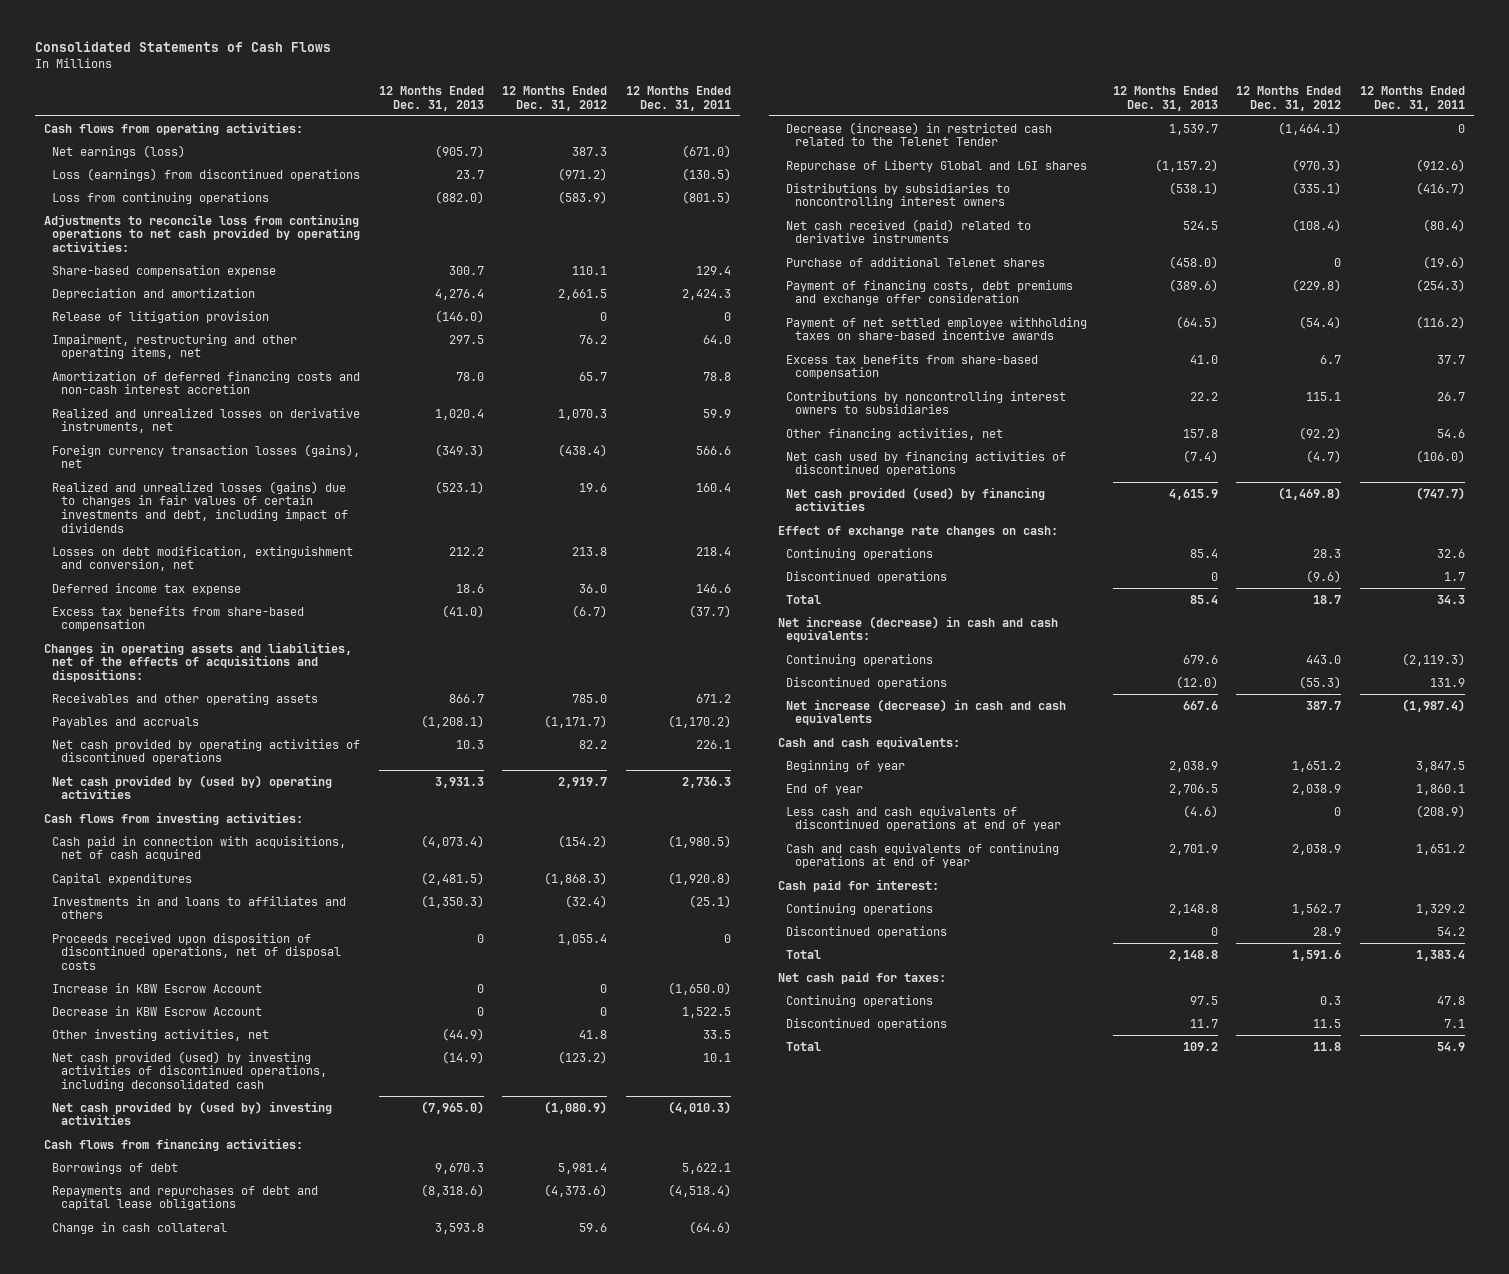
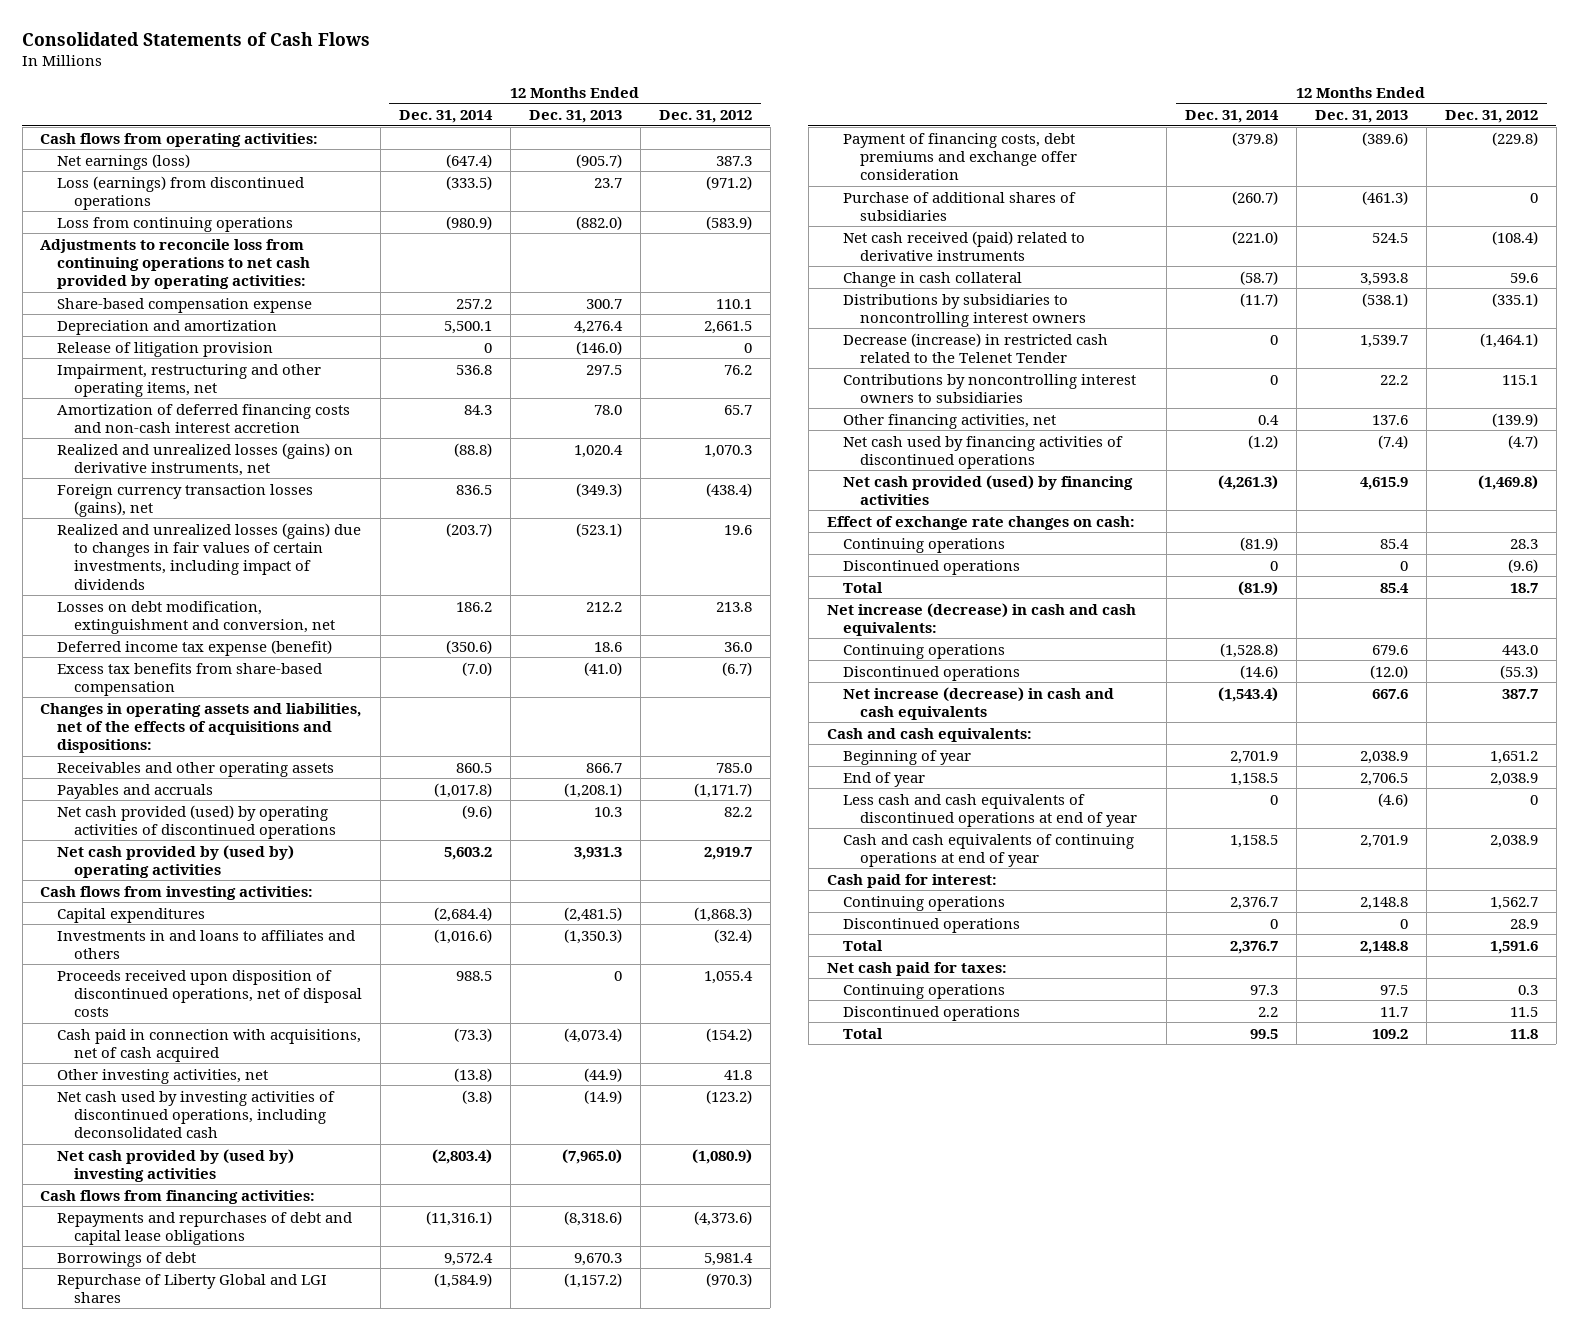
- | 12 Months Ended Dec. 31, 2013 | 12 Months Ended Dec. 31, 2012 | 12 Months Ended Dec. 31, 2011
+ | 12 Months Ended Dec. 31, 2014 | 12 Months Ended Dec. 31, 2013 | 12 Months Ended Dec. 31, 2012
- Realized and unrealized losses on derivative instruments, net | 1,020.4 | 1,070.3 | 59.9
+ Realized and unrealized losses (gains) on derivative instruments, net | (88.8) | 1,020.4 | 1,070.3
- Realized and unrealized losses (gains) due to changes in fair values of certain investments and debt, including impact of dividends | (523.1) | 19.6 | 160.4
+ Realized and unrealized losses (gains) due to changes in fair values of certain investments, including impact of dividends | (203.7) | (523.1) | 19.6
- Deferred income tax expense | 18.6 | 36.0 | 146.6
+ Deferred income tax expense (benefit) | (350.6) | 18.6 | 36.0
- Net cash provided by operating activities of discontinued operations | 10.3 | 82.2 | 226.1
+ Net cash provided (used) by operating activities of discontinued operations | (9.6) | 10.3 | 82.2
- Increase in KBW Escrow Account | 0 | 0 | (1,650.0)
- Decrease in KBW Escrow Account | 0 | 0 | 1,522.5
moved down: Cash paid in connection with acquisitions, net of cash acquired | (73.3) | (4,073.4) | (154.2)
- Net cash provided (used) by investing activities of discontinued operations, including deconsolidated cash | (14.9) | (123.2) | 10.1
+ Net cash used by investing activities of discontinued operations, including deconsolidated cash | (3.8) | (14.9) | (123.2)
moved down: Borrowings of debt | 9,572.4 | 9,670.3 | 5,981.4
- Purchase of additional Telenet shares | (458.0) | 0 | (19.6)
- Payment of net settled employee withholding taxes on share-based incentive awards | (64.5) | (54.4) | (116.2)
- Excess tax benefits from share-based compensation | 41.0 | 6.7 | 37.7
+ Purchase of additional shares of subsidiaries | (260.7) | (461.3) | 0
moved down: Net cash received (paid) related to derivative instruments | (221.0) | 524.5 | (108.4)
moved down: Change in cash collateral | (58.7) | 3,593.8 | 59.6
moved down: Distributions by subsidiaries to noncontrolling interest owners | (11.7) | (538.1) | (335.1)
moved down: Decrease (increase) in restricted cash related to the Telenet Tender | 0 | 1,539.7 | (1,464.1)
- Other financing activities, net | 157.8 | (92.2) | 54.6
+ Other financing activities, net | 0.4 | 137.6 | (139.9)

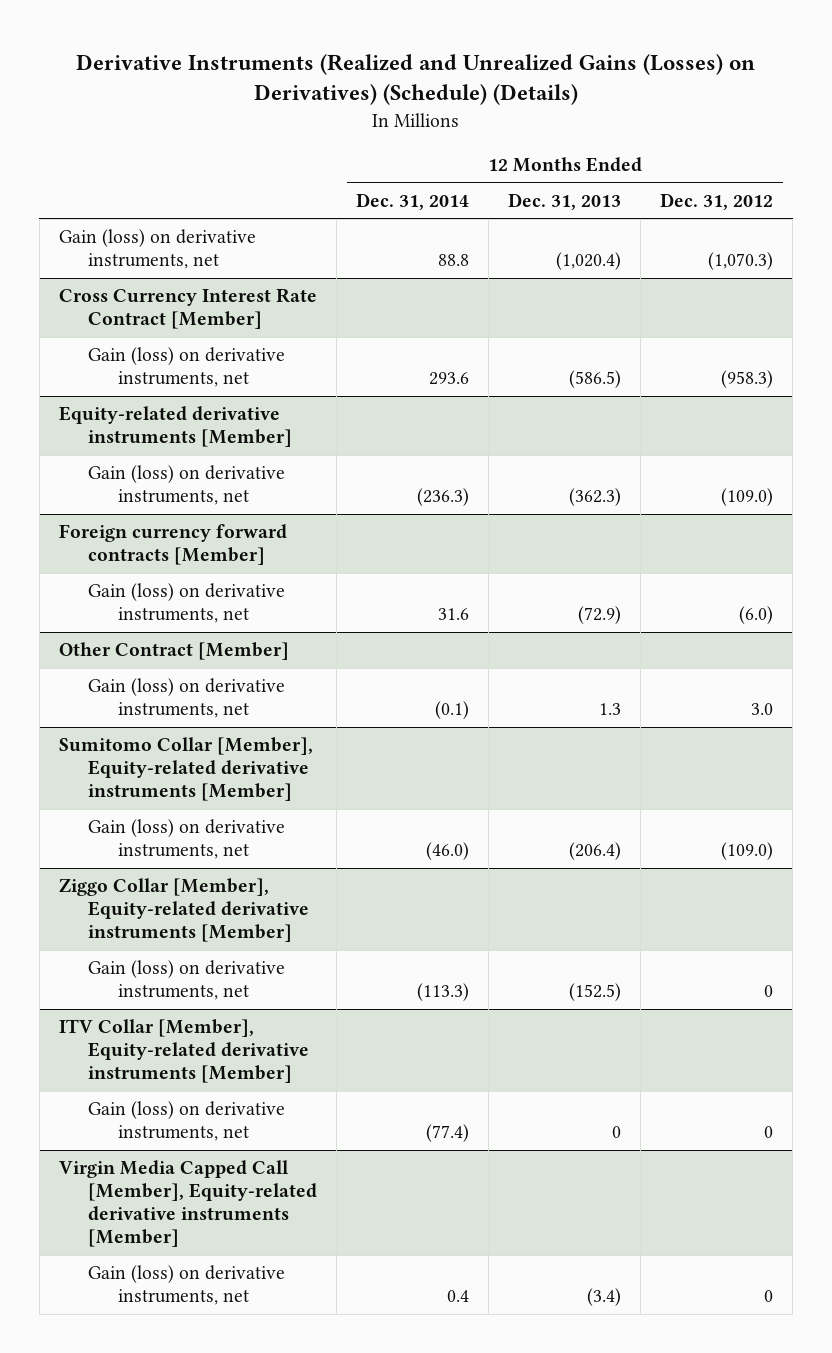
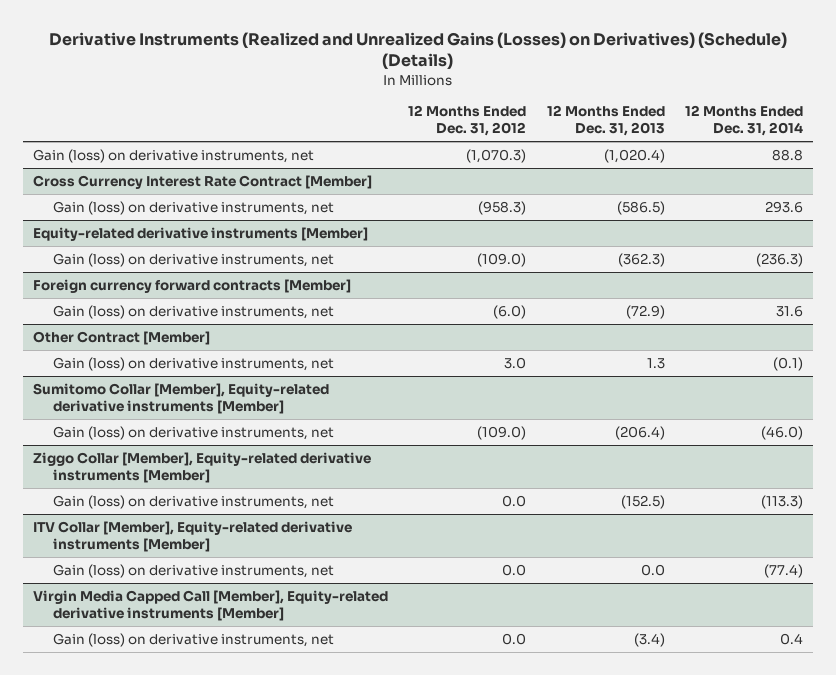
- | 12 Months Ended Dec. 31, 2014 | 12 Months Ended Dec. 31, 2013 | 12 Months Ended Dec. 31, 2012
+ | 12 Months Ended Dec. 31, 2012 | 12 Months Ended Dec. 31, 2013 | 12 Months Ended Dec. 31, 2014
@ Ziggo Collar [Member], Equity-related derivative instruments [Member]
- Gain (loss) on derivative instruments, net | (113.3) | (152.5) | 0
+ Gain (loss) on derivative instruments, net | 0.0 | (152.5) | (113.3)
@ ITV Collar [Member], Equity-related derivative instruments [Member]
- Gain (loss) on derivative instruments, net | (77.4) | 0 | 0
+ Gain (loss) on derivative instruments, net | 0.0 | 0.0 | (77.4)
@ Virgin Media Capped Call [Member], Equity-related derivative instruments [Member]
- Gain (loss) on derivative instruments, net | 0.4 | (3.4) | 0
+ Gain (loss) on derivative instruments, net | 0.0 | (3.4) | 0.4

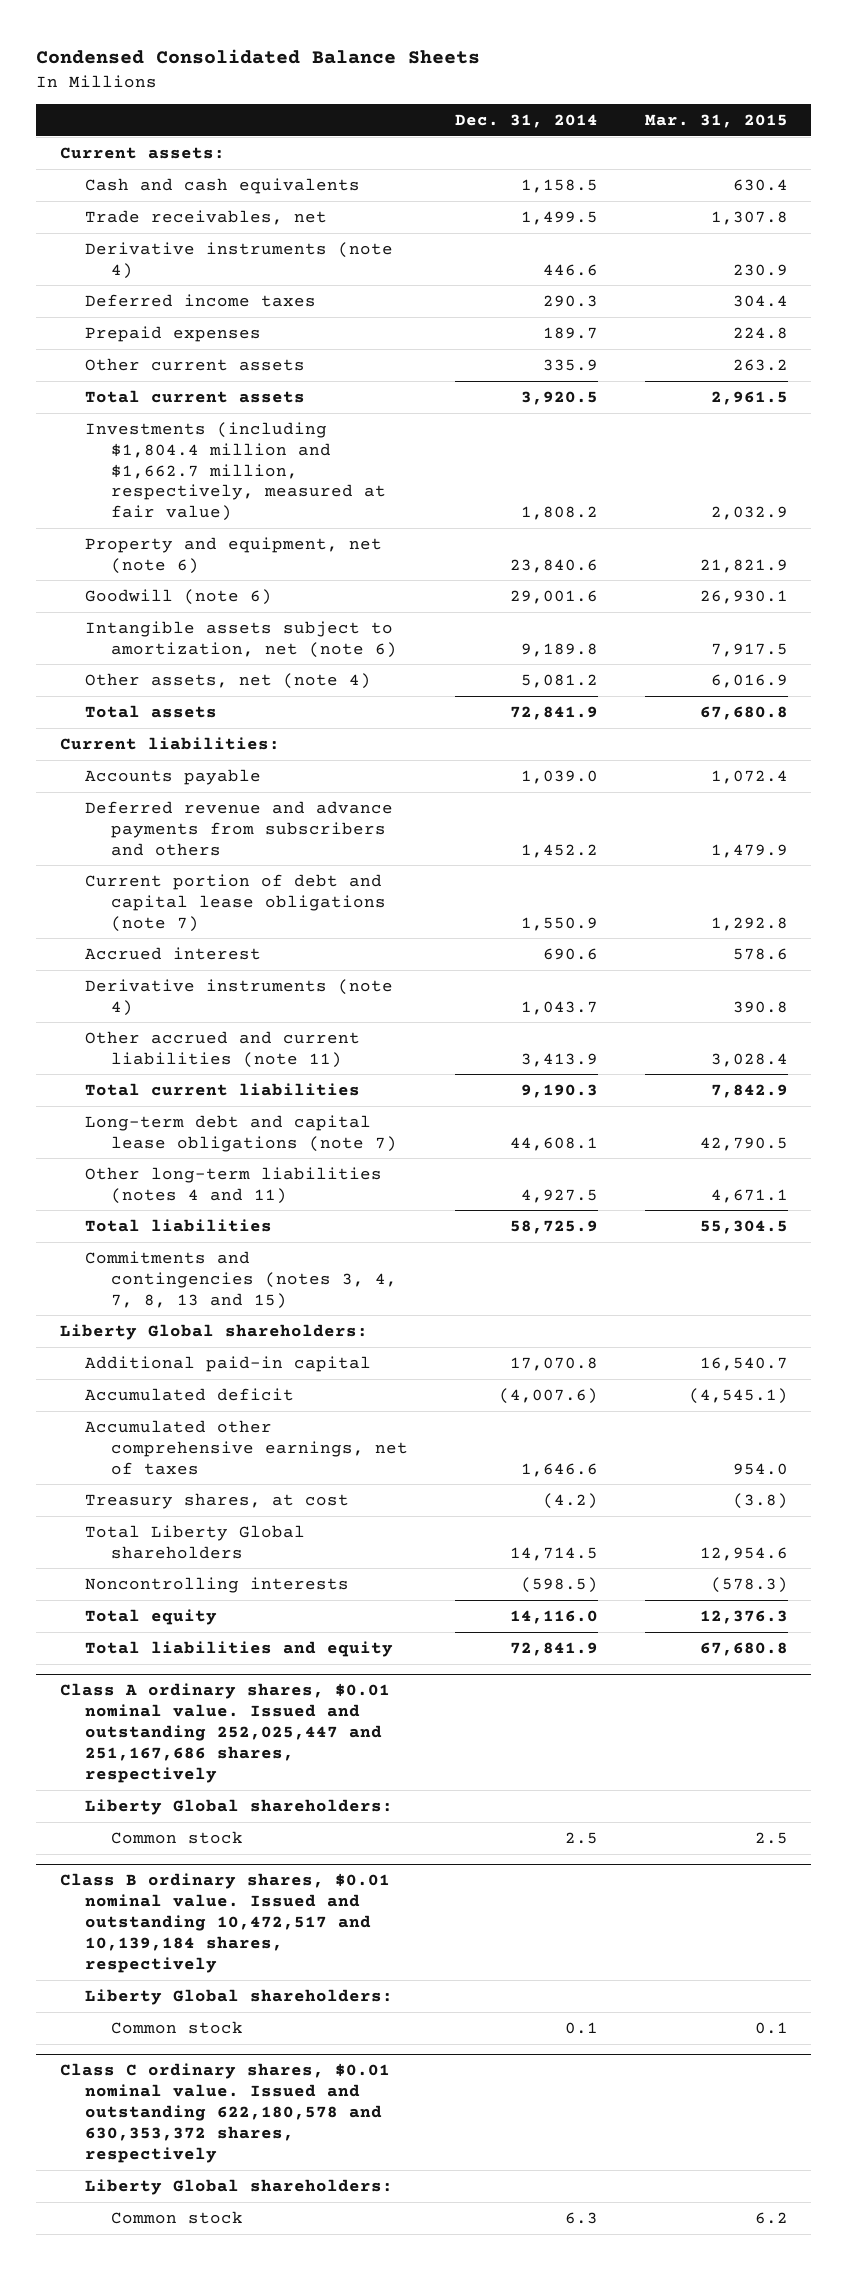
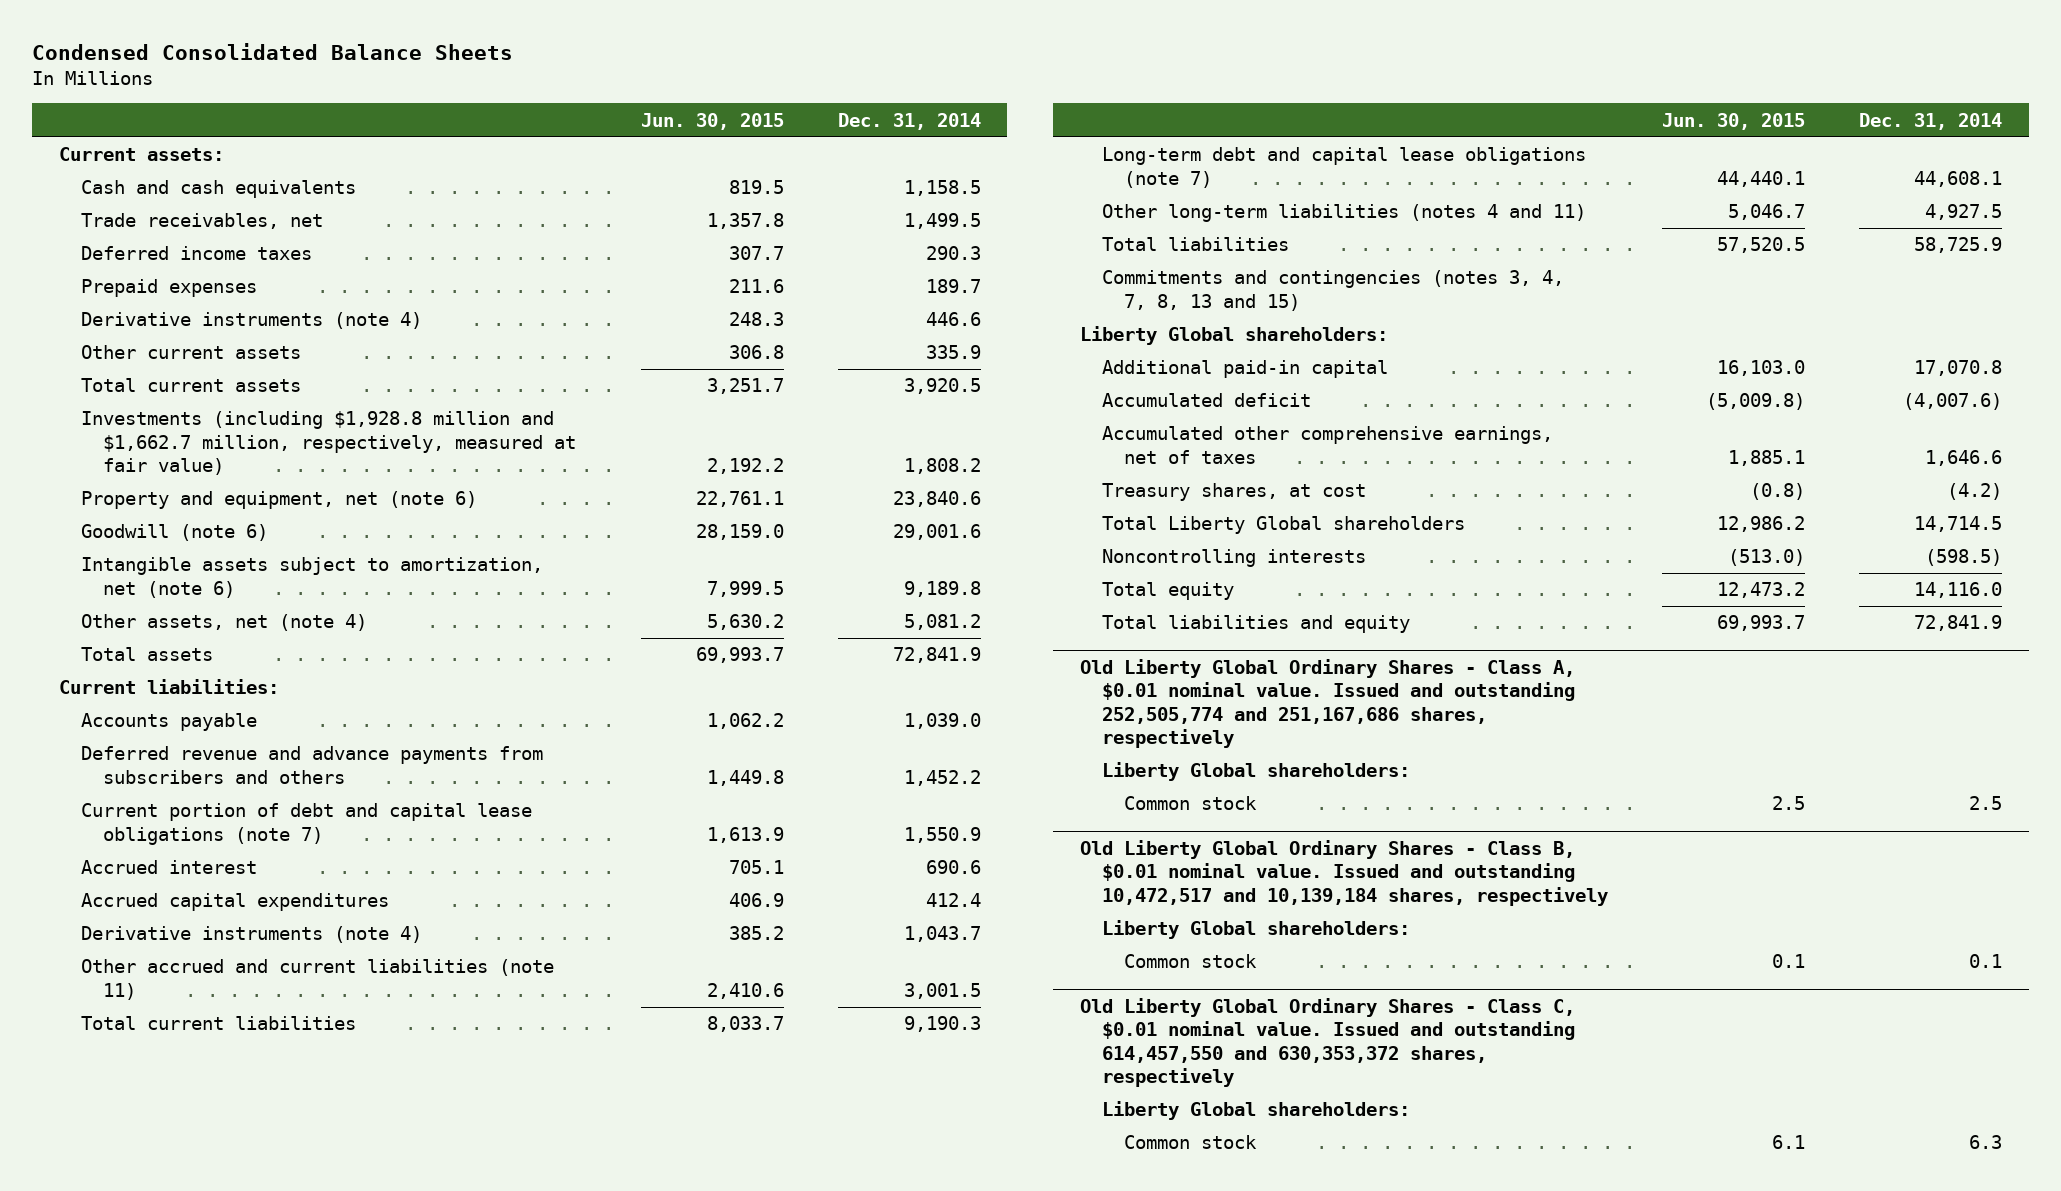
- | Dec. 31, 2014 | Mar. 31, 2015
+ | Jun. 30, 2015 | Dec. 31, 2014
moved down: Derivative instruments (note 4) | 248.3 | 446.6
- Investments (including $1,804.4 million and $1,662.7 million, respectively, measured at fair value) | 1,808.2 | 2,032.9
+ Investments (including $1,928.8 million and $1,662.7 million, respectively, measured at fair value) | 2,192.2 | 1,808.2
+ Accrued capital expenditures | 406.9 | 412.4
- Other accrued and current liabilities (note 11) | 3,413.9 | 3,028.4
+ Other accrued and current liabilities (note 11) | 2,410.6 | 3,001.5
- Class A ordinary shares, $0.01 nominal value. Issued and outstanding 252,025,447 and 251,167,686 shares, respectively
+ Old Liberty Global Ordinary Shares - Class A, $0.01 nominal value. Issued and outstanding 252,505,774 and 251,167,686 shares, respectively
- Class B ordinary shares, $0.01 nominal value. Issued and outstanding 10,472,517 and 10,139,184 shares, respectively
+ Old Liberty Global Ordinary Shares - Class B, $0.01 nominal value. Issued and outstanding 10,472,517 and 10,139,184 shares, respectively
- Class C ordinary shares, $0.01 nominal value. Issued and outstanding 622,180,578 and 630,353,372 shares, respectively
+ Old Liberty Global Ordinary Shares - Class C, $0.01 nominal value. Issued and outstanding 614,457,550 and 630,353,372 shares, respectively

